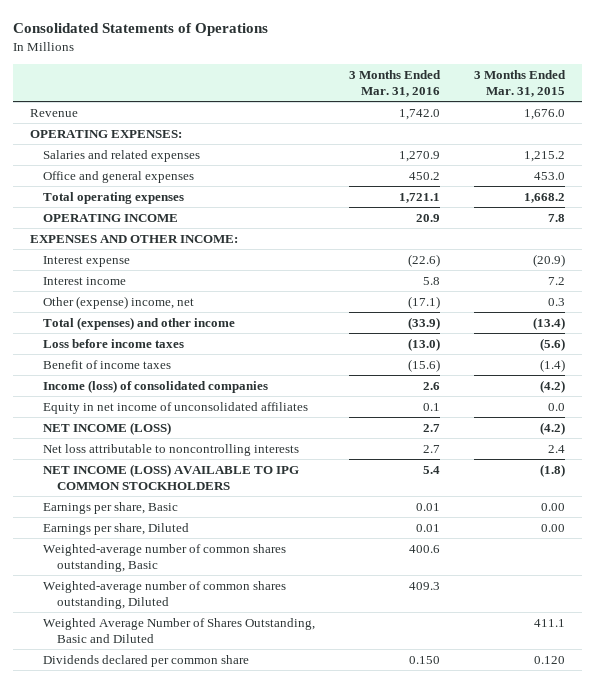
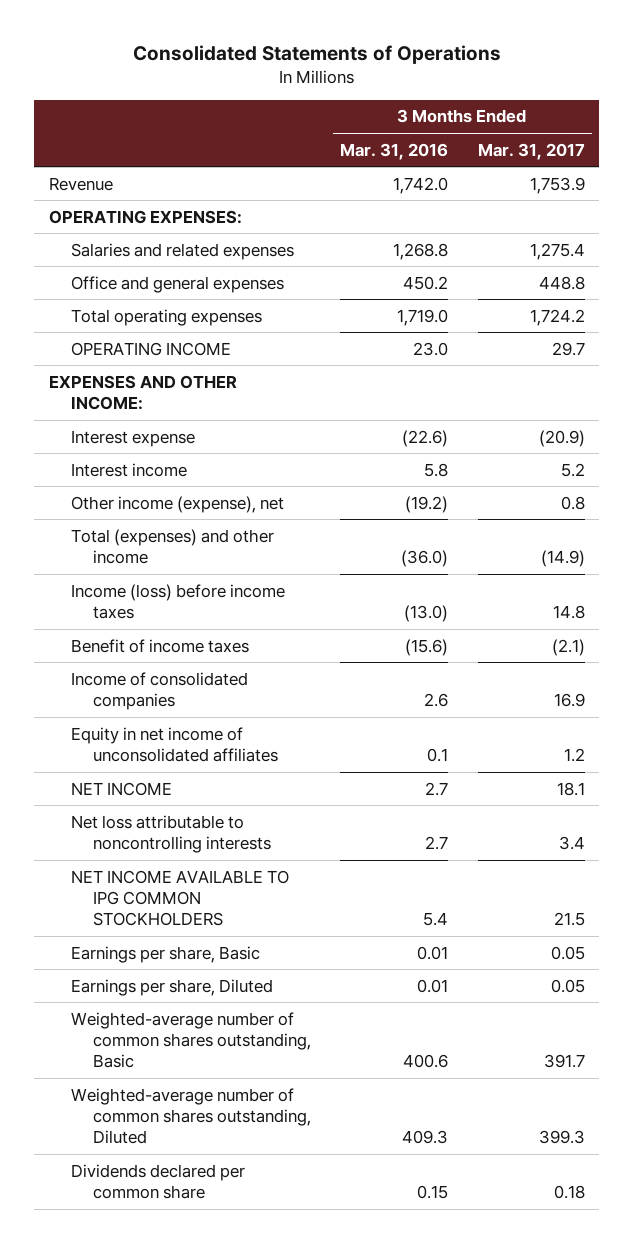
- | 3 Months Ended Mar. 31, 2016 | 3 Months Ended Mar. 31, 2015
+ | 3 Months Ended Mar. 31, 2016 | 3 Months Ended Mar. 31, 2017
- Salaries and related expenses | 1,270.9 | 1,215.2
+ Salaries and related expenses | 1,268.8 | 1,275.4
- Total operating expenses | 1,721.1 | 1,668.2
- OPERATING INCOME | 20.9 | 7.8
+ Total operating expenses | 1,719.0 | 1,724.2
+ OPERATING INCOME | 23.0 | 29.7
- Other (expense) income, net | (17.1) | 0.3
- Total (expenses) and other income | (33.9) | (13.4)
- Loss before income taxes | (13.0) | (5.6)
+ Other income (expense), net | (19.2) | 0.8
+ Total (expenses) and other income | (36.0) | (14.9)
+ Income (loss) before income taxes | (13.0) | 14.8
- Income (loss) of consolidated companies | 2.6 | (4.2)
+ Income of consolidated companies | 2.6 | 16.9
- NET INCOME (LOSS) | 2.7 | (4.2)
+ NET INCOME | 2.7 | 18.1
- NET INCOME (LOSS) AVAILABLE TO IPG COMMON STOCKHOLDERS | 5.4 | (1.8)
+ NET INCOME AVAILABLE TO IPG COMMON STOCKHOLDERS | 5.4 | 21.5
- Weighted Average Number of Shares Outstanding, Basic and Diluted | | 411.1
- Dividends declared per common share | 0.150 | 0.120
+ Dividends declared per common share | 0.15 | 0.18

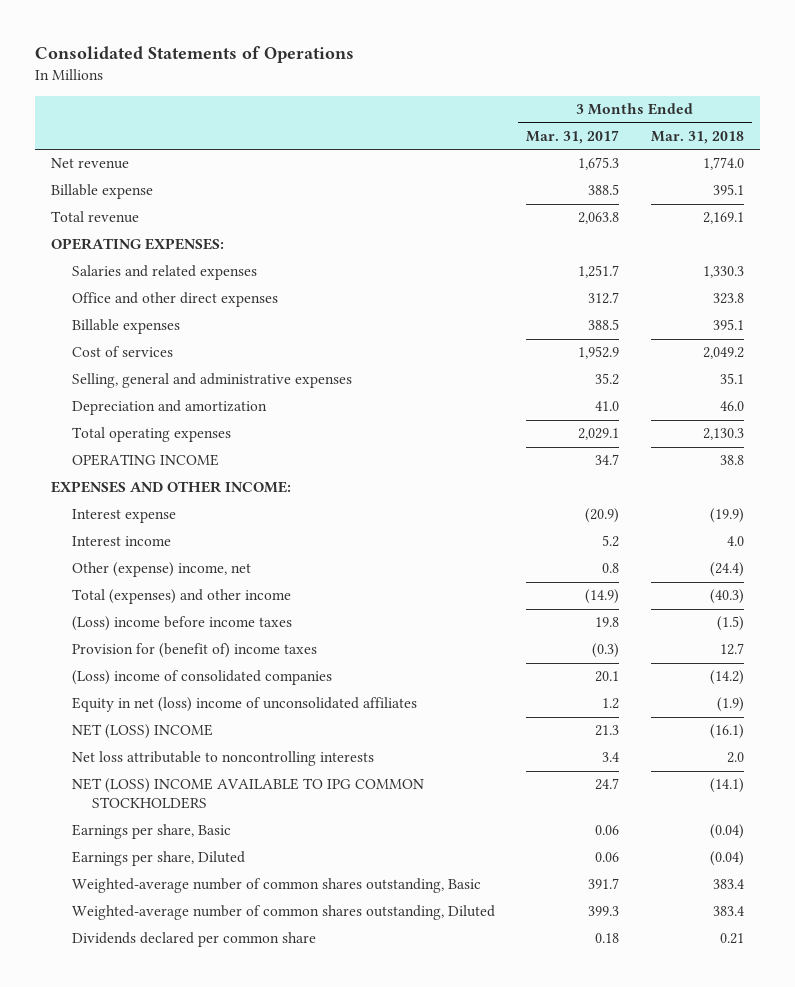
- | 3 Months Ended Mar. 31, 2016 | 3 Months Ended Mar. 31, 2017
+ | 3 Months Ended Mar. 31, 2017 | 3 Months Ended Mar. 31, 2018
- Revenue | 1,742.0 | 1,753.9
+ Net revenue | 1,675.3 | 1,774.0
+ Billable expense | 388.5 | 395.1
+ Total revenue | 2,063.8 | 2,169.1
- Salaries and related expenses | 1,268.8 | 1,275.4
- Office and general expenses | 450.2 | 448.8
- Total operating expenses | 1,719.0 | 1,724.2
- OPERATING INCOME | 23.0 | 29.7
+ Salaries and related expenses | 1,251.7 | 1,330.3
+ Office and other direct expenses | 312.7 | 323.8
+ Billable expenses | 388.5 | 395.1
+ Cost of services | 1,952.9 | 2,049.2
+ Selling, general and administrative expenses | 35.2 | 35.1
+ Depreciation and amortization | 41.0 | 46.0
+ Total operating expenses | 2,029.1 | 2,130.3
+ OPERATING INCOME | 34.7 | 38.8
- Other income (expense), net | (19.2) | 0.8
+ Other (expense) income, net | 0.8 | (24.4)
- Income (loss) before income taxes | (13.0) | 14.8
- Benefit of income taxes | (15.6) | (2.1)
- Income of consolidated companies | 2.6 | 16.9
- Equity in net income of unconsolidated affiliates | 0.1 | 1.2
- NET INCOME | 2.7 | 18.1
+ (Loss) income before income taxes | 19.8 | (1.5)
+ Provision for (benefit of) income taxes | (0.3) | 12.7
+ (Loss) income of consolidated companies | 20.1 | (14.2)
+ Equity in net (loss) income of unconsolidated affiliates | 1.2 | (1.9)
+ NET (LOSS) INCOME | 21.3 | (16.1)
- NET INCOME AVAILABLE TO IPG COMMON STOCKHOLDERS | 5.4 | 21.5
- Earnings per share, Basic | 0.01 | 0.05
- Earnings per share, Diluted | 0.01 | 0.05
+ NET (LOSS) INCOME AVAILABLE TO IPG COMMON STOCKHOLDERS | 24.7 | (14.1)
+ Earnings per share, Basic | 0.06 | (0.04)
+ Earnings per share, Diluted | 0.06 | (0.04)

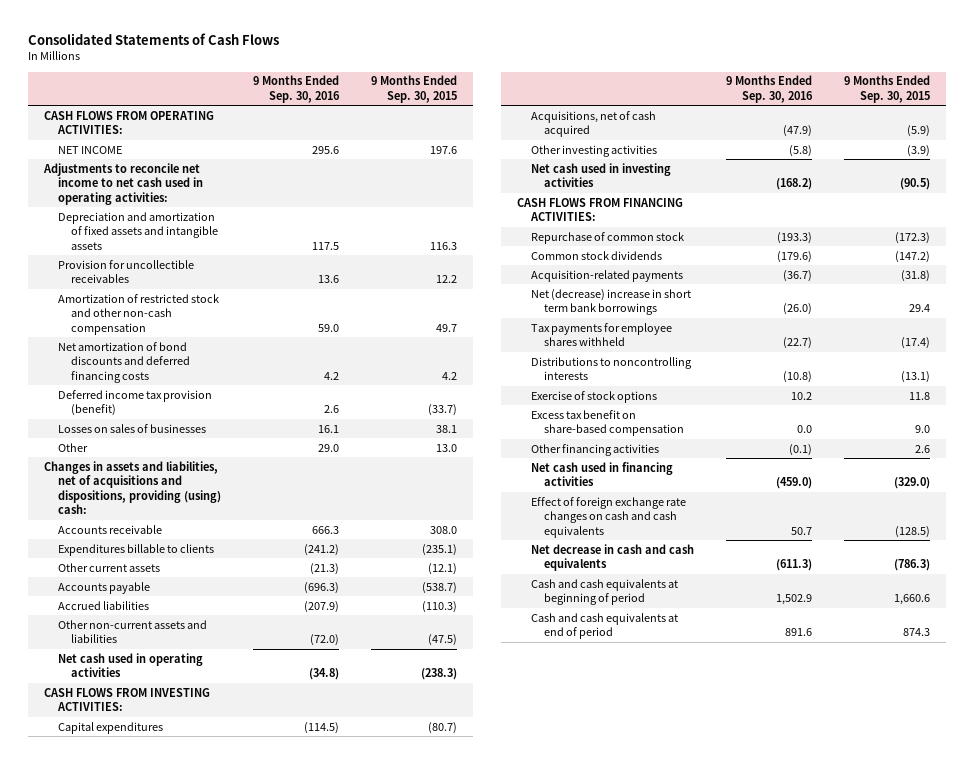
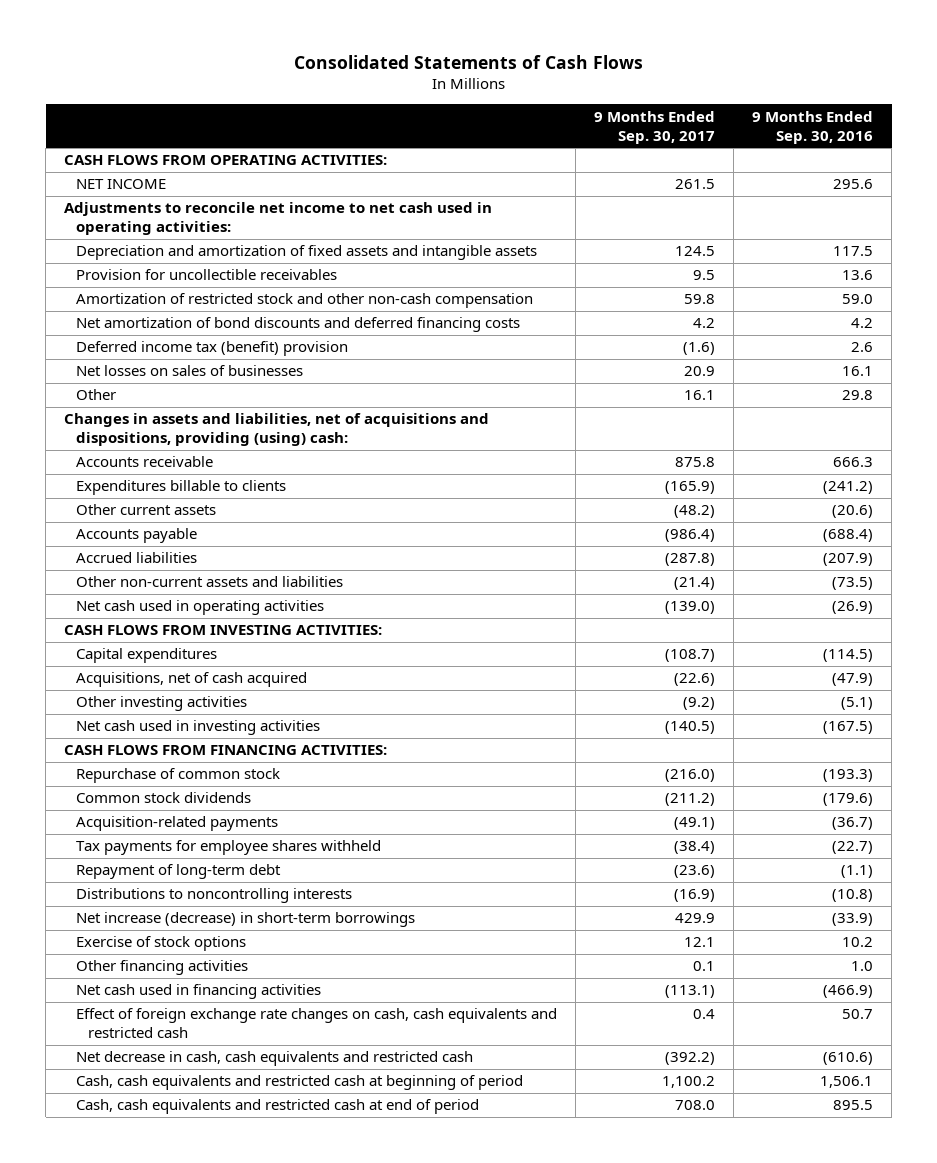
- | 9 Months Ended Sep. 30, 2016 | 9 Months Ended Sep. 30, 2015
+ | 9 Months Ended Sep. 30, 2017 | 9 Months Ended Sep. 30, 2016
- Deferred income tax provision (benefit) | 2.6 | (33.7)
- Losses on sales of businesses | 16.1 | 38.1
- Other | 29.0 | 13.0
+ Deferred income tax (benefit) provision | (1.6) | 2.6
+ Net losses on sales of businesses | 20.9 | 16.1
+ Other | 16.1 | 29.8
- Other current assets | (21.3) | (12.1)
- Accounts payable | (696.3) | (538.7)
+ Other current assets | (48.2) | (20.6)
+ Accounts payable | (986.4) | (688.4)
- Other non-current assets and liabilities | (72.0) | (47.5)
- Net cash used in operating activities | (34.8) | (238.3)
+ Other non-current assets and liabilities | (21.4) | (73.5)
+ Net cash used in operating activities | (139.0) | (26.9)
- Other investing activities | (5.8) | (3.9)
- Net cash used in investing activities | (168.2) | (90.5)
+ Other investing activities | (9.2) | (5.1)
+ Net cash used in investing activities | (140.5) | (167.5)
- Net (decrease) increase in short term bank borrowings | (26.0) | 29.4
+ Repayment of long-term debt | (23.6) | (1.1)
+ Net increase (decrease) in short-term borrowings | 429.9 | (33.9)
- Excess tax benefit on share-based compensation | 0.0 | 9.0
- Other financing activities | (0.1) | 2.6
- Net cash used in financing activities | (459.0) | (329.0)
- Effect of foreign exchange rate changes on cash and cash equivalents | 50.7 | (128.5)
- Net decrease in cash and cash equivalents | (611.3) | (786.3)
- Cash and cash equivalents at beginning of period | 1,502.9 | 1,660.6
- Cash and cash equivalents at end of period | 891.6 | 874.3
+ Other financing activities | 0.1 | 1.0
+ Net cash used in financing activities | (113.1) | (466.9)
+ Effect of foreign exchange rate changes on cash, cash equivalents and restricted cash | 0.4 | 50.7
+ Net decrease in cash, cash equivalents and restricted cash | (392.2) | (610.6)
+ Cash, cash equivalents and restricted cash at beginning of period | 1,100.2 | 1,506.1
+ Cash, cash equivalents and restricted cash at end of period | 708.0 | 895.5

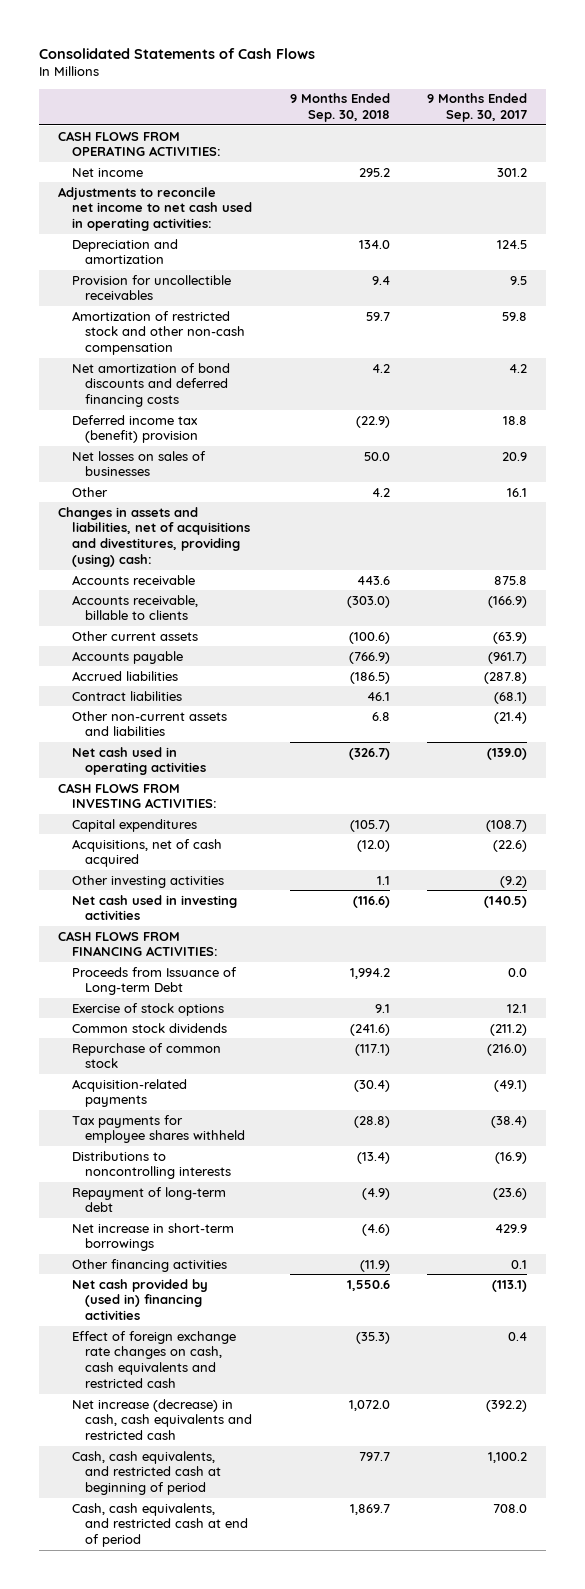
- | 9 Months Ended Sep. 30, 2017 | 9 Months Ended Sep. 30, 2016
+ | 9 Months Ended Sep. 30, 2018 | 9 Months Ended Sep. 30, 2017
- NET INCOME | 261.5 | 295.6
+ Net income | 295.2 | 301.2
- Depreciation and amortization of fixed assets and intangible assets | 124.5 | 117.5
+ Depreciation and amortization | 134.0 | 124.5
- Deferred income tax (benefit) provision | (1.6) | 2.6
+ Deferred income tax (benefit) provision | (22.9) | 18.8
- Changes in assets and liabilities, net of acquisitions and dispositions, providing (using) cash:
+ Changes in assets and liabilities, net of acquisitions and divestitures, providing (using) cash:
- Expenditures billable to clients | (165.9) | (241.2)
- Other current assets | (48.2) | (20.6)
- Accounts payable | (986.4) | (688.4)
+ Accounts receivable, billable to clients | (303.0) | (166.9)
+ Other current assets | (100.6) | (63.9)
+ Accounts payable | (766.9) | (961.7)
+ Contract liabilities | 46.1 | (68.1)
+ Proceeds from Issuance of Long-term Debt | 1,994.2 | 0.0
moved up: Exercise of stock options | 9.1 | 12.1
moved down: Repurchase of common stock | (117.1) | (216.0)
- Net increase (decrease) in short-term borrowings | 429.9 | (33.9)
moved down: Repayment of long-term debt | (4.9) | (23.6)
+ Net increase in short-term borrowings | (4.6) | 429.9
- Net cash used in financing activities | (113.1) | (466.9)
+ Net cash provided by (used in) financing activities | 1,550.6 | (113.1)
- Net decrease in cash, cash equivalents and restricted cash | (392.2) | (610.6)
- Cash, cash equivalents and restricted cash at beginning of period | 1,100.2 | 1,506.1
- Cash, cash equivalents and restricted cash at end of period | 708.0 | 895.5
+ Net increase (decrease) in cash, cash equivalents and restricted cash | 1,072.0 | (392.2)
+ Cash, cash equivalents, and restricted cash at beginning of period | 797.7 | 1,100.2
+ Cash, cash equivalents, and restricted cash at end of period | 1,869.7 | 708.0

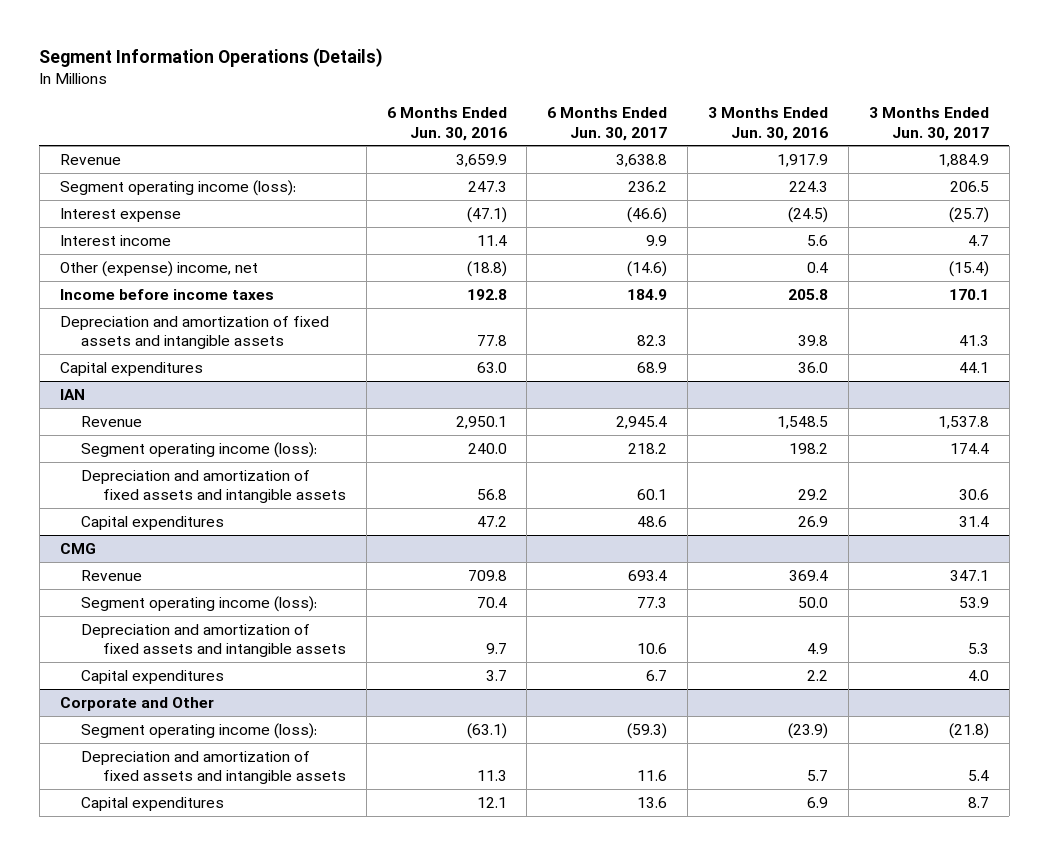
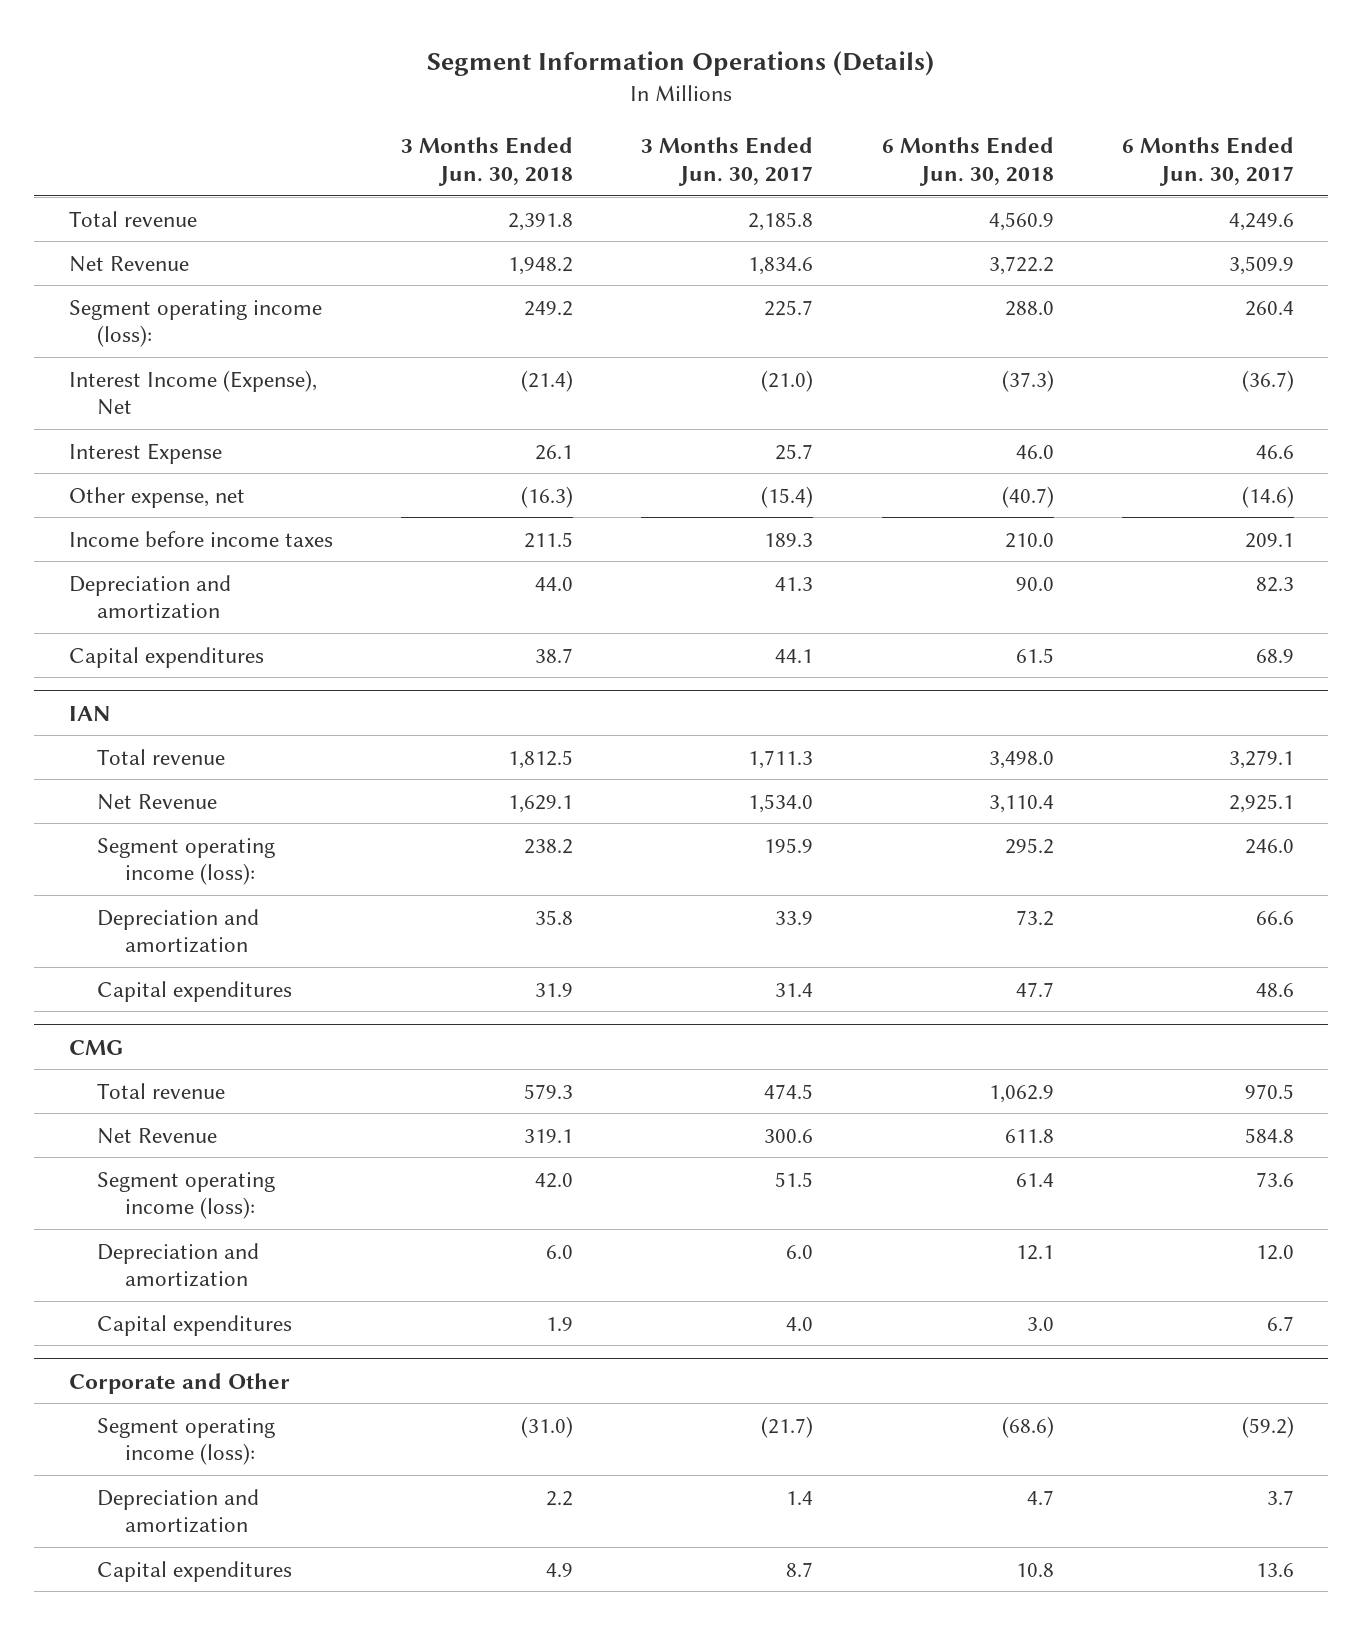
- | 6 Months Ended Jun. 30, 2016 | 6 Months Ended Jun. 30, 2017 | 3 Months Ended Jun. 30, 2016 | 3 Months Ended Jun. 30, 2017
+ | 3 Months Ended Jun. 30, 2018 | 3 Months Ended Jun. 30, 2017 | 6 Months Ended Jun. 30, 2018 | 6 Months Ended Jun. 30, 2017
- Revenue | 3,659.9 | 3,638.8 | 1,917.9 | 1,884.9
- Segment operating income (loss): | 247.3 | 236.2 | 224.3 | 206.5
- Interest expense | (47.1) | (46.6) | (24.5) | (25.7)
- Interest income | 11.4 | 9.9 | 5.6 | 4.7
- Other (expense) income, net | (18.8) | (14.6) | 0.4 | (15.4)
- Income before income taxes | 192.8 | 184.9 | 205.8 | 170.1
- Depreciation and amortization of fixed assets and intangible assets | 77.8 | 82.3 | 39.8 | 41.3
+ Total revenue | 2,391.8 | 2,185.8 | 4,560.9 | 4,249.6
+ Net Revenue | 1,948.2 | 1,834.6 | 3,722.2 | 3,509.9
+ Segment operating income (loss): | 249.2 | 225.7 | 288.0 | 260.4
+ Interest Income (Expense), Net | (21.4) | (21.0) | (37.3) | (36.7)
+ Interest Expense | 26.1 | 25.7 | 46.0 | 46.6
+ Other expense, net | (16.3) | (15.4) | (40.7) | (14.6)
+ Income before income taxes | 211.5 | 189.3 | 210.0 | 209.1
+ Depreciation and amortization | 44.0 | 41.3 | 90.0 | 82.3
@ IAN
- Revenue | 2,950.1 | 2,945.4 | 1,548.5 | 1,537.8
- Segment operating income (loss): | 240.0 | 218.2 | 198.2 | 174.4
- Depreciation and amortization of fixed assets and intangible assets | 56.8 | 60.1 | 29.2 | 30.6
+ Total revenue | 1,812.5 | 1,711.3 | 3,498.0 | 3,279.1
+ Net Revenue | 1,629.1 | 1,534.0 | 3,110.4 | 2,925.1
+ Segment operating income (loss): | 238.2 | 195.9 | 295.2 | 246.0
+ Depreciation and amortization | 35.8 | 33.9 | 73.2 | 66.6
@ CMG
- Revenue | 709.8 | 693.4 | 369.4 | 347.1
- Segment operating income (loss): | 70.4 | 77.3 | 50.0 | 53.9
- Depreciation and amortization of fixed assets and intangible assets | 9.7 | 10.6 | 4.9 | 5.3
+ Total revenue | 579.3 | 474.5 | 1,062.9 | 970.5
+ Net Revenue | 319.1 | 300.6 | 611.8 | 584.8
+ Segment operating income (loss): | 42.0 | 51.5 | 61.4 | 73.6
+ Depreciation and amortization | 6.0 | 6.0 | 12.1 | 12.0
@ Corporate and Other
- Segment operating income (loss): | (63.1) | (59.3) | (23.9) | (21.8)
- Depreciation and amortization of fixed assets and intangible assets | 11.3 | 11.6 | 5.7 | 5.4
+ Segment operating income (loss): | (31.0) | (21.7) | (68.6) | (59.2)
+ Depreciation and amortization | 2.2 | 1.4 | 4.7 | 3.7

